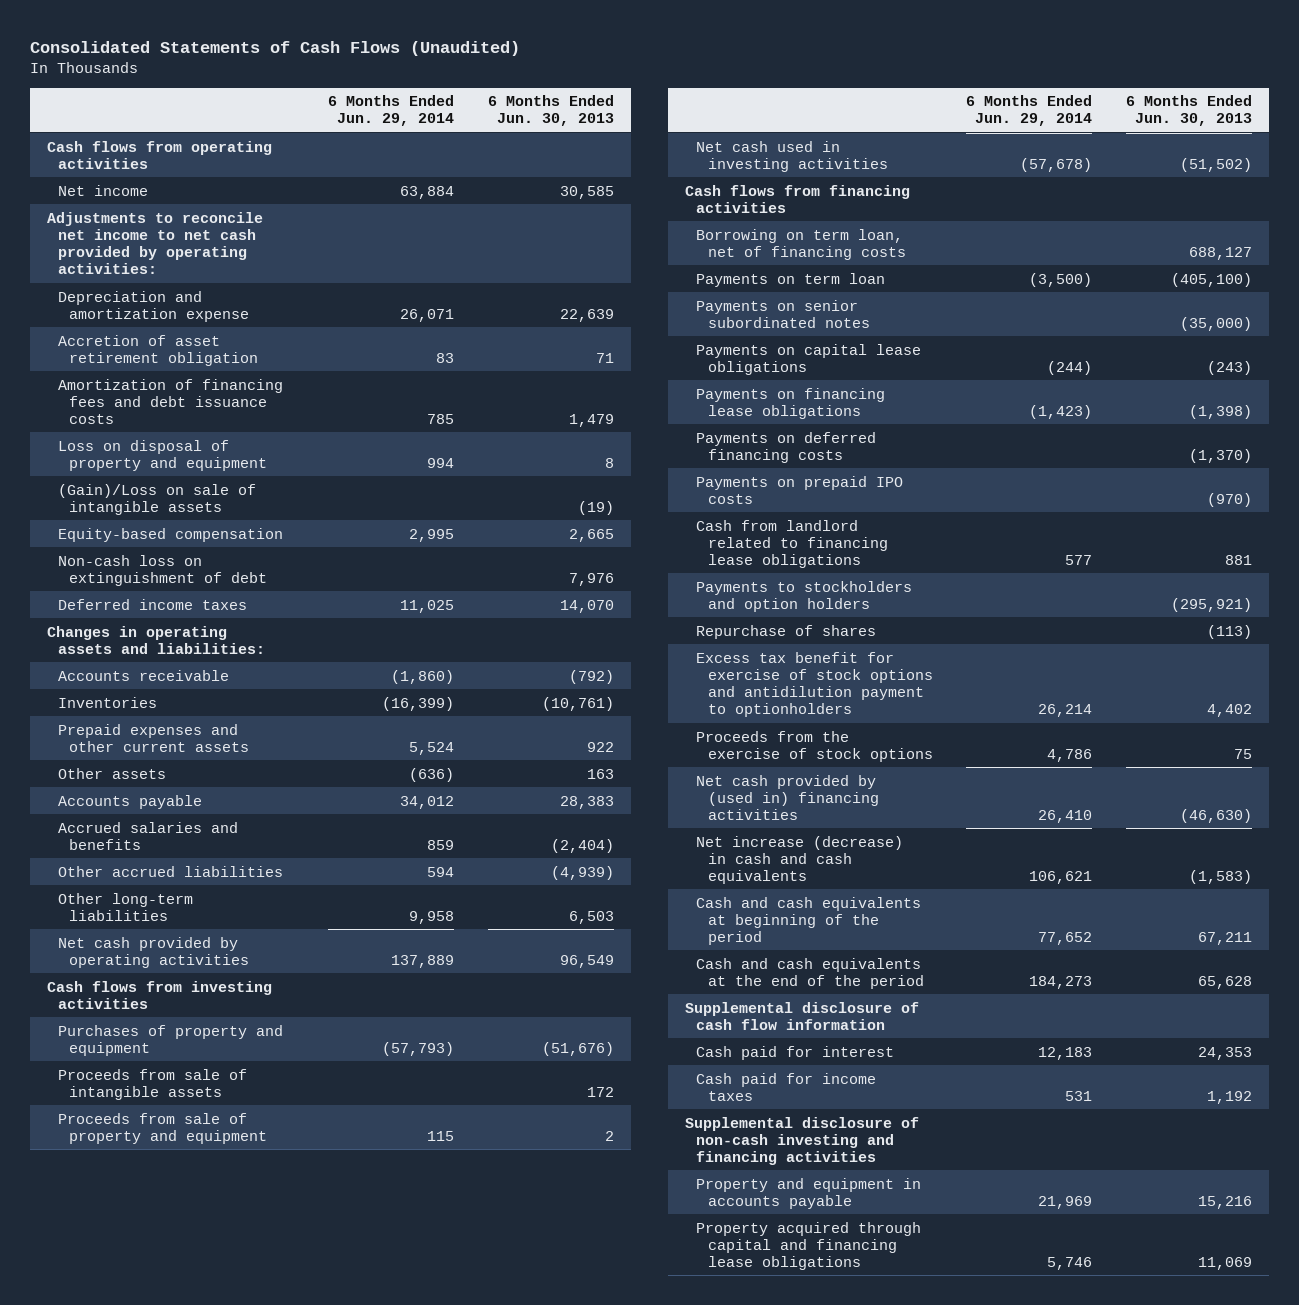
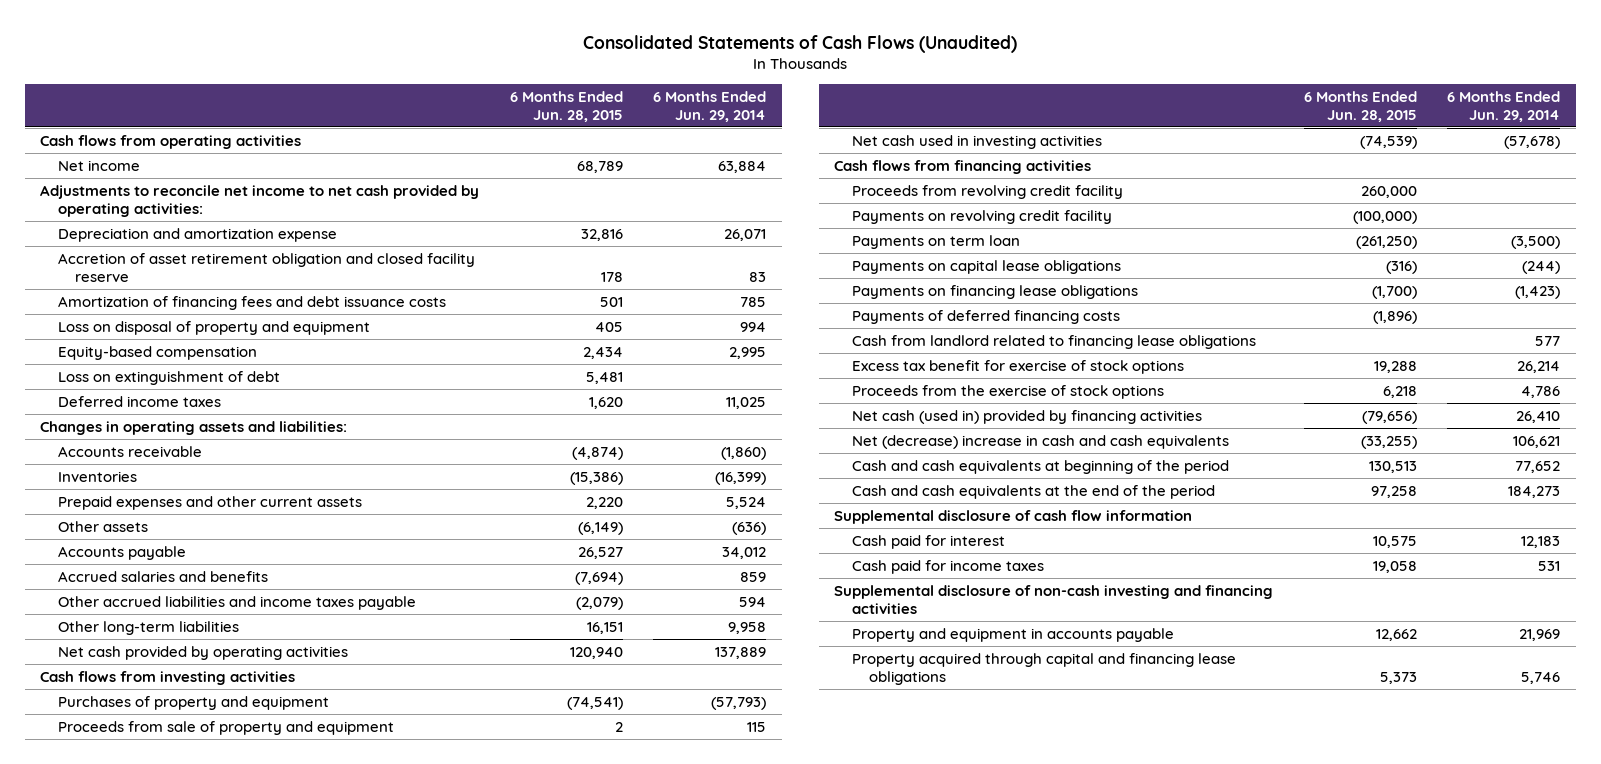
- | 6 Months Ended Jun. 29, 2014 | 6 Months Ended Jun. 30, 2013
+ | 6 Months Ended Jun. 28, 2015 | 6 Months Ended Jun. 29, 2014
- Accretion of asset retirement obligation | 83 | 71
+ Accretion of asset retirement obligation and closed facility reserve | 178 | 83
- (Gain)/Loss on sale of intangible assets | | (19)
- Non-cash loss on extinguishment of debt | | 7,976
+ Loss on extinguishment of debt | 5,481 |
- Other accrued liabilities | 594 | (4,939)
+ Other accrued liabilities and income taxes payable | (2,079) | 594
- Proceeds from sale of intangible assets | | 172
- Borrowing on term loan, net of financing costs | | 688,127
+ Proceeds from revolving credit facility | 260,000 |
+ Payments on revolving credit facility | (100,000) |
- Payments on senior subordinated notes | | (35,000)
- Payments on deferred financing costs | | (1,370)
- Payments on prepaid IPO costs | | (970)
+ Payments of deferred financing costs | (1,896) |
- Payments to stockholders and option holders | | (295,921)
- Repurchase of shares | | (113)
- Excess tax benefit for exercise of stock options and antidilution payment to optionholders | 26,214 | 4,402
+ Excess tax benefit for exercise of stock options | 19,288 | 26,214
- Net cash provided by (used in) financing activities | 26,410 | (46,630)
- Net increase (decrease) in cash and cash equivalents | 106,621 | (1,583)
+ Net cash (used in) provided by financing activities | (79,656) | 26,410
+ Net (decrease) increase in cash and cash equivalents | (33,255) | 106,621

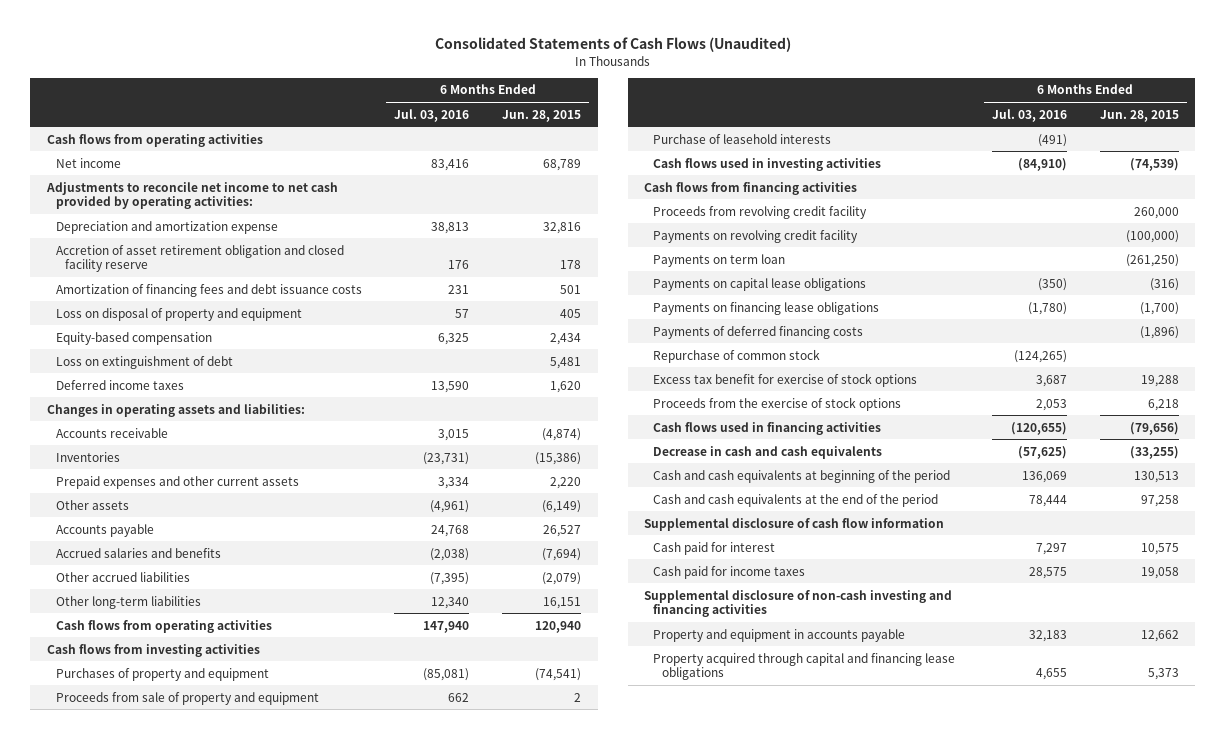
- | 6 Months Ended Jun. 28, 2015 | 6 Months Ended Jun. 29, 2014
+ | 6 Months Ended Jul. 03, 2016 | 6 Months Ended Jun. 28, 2015
- Other accrued liabilities and income taxes payable | (2,079) | 594
+ Other accrued liabilities | (7,395) | (2,079)
- Net cash provided by operating activities | 120,940 | 137,889
+ Cash flows from operating activities | 147,940 | 120,940
- Net cash used in investing activities | (74,539) | (57,678)
+ Purchase of leasehold interests | (491) |
+ Cash flows used in investing activities | (84,910) | (74,539)
- Cash from landlord related to financing lease obligations | | 577
+ Repurchase of common stock | (124,265) |
- Net cash (used in) provided by financing activities | (79,656) | 26,410
- Net (decrease) increase in cash and cash equivalents | (33,255) | 106,621
+ Cash flows used in financing activities | (120,655) | (79,656)
+ Decrease in cash and cash equivalents | (57,625) | (33,255)

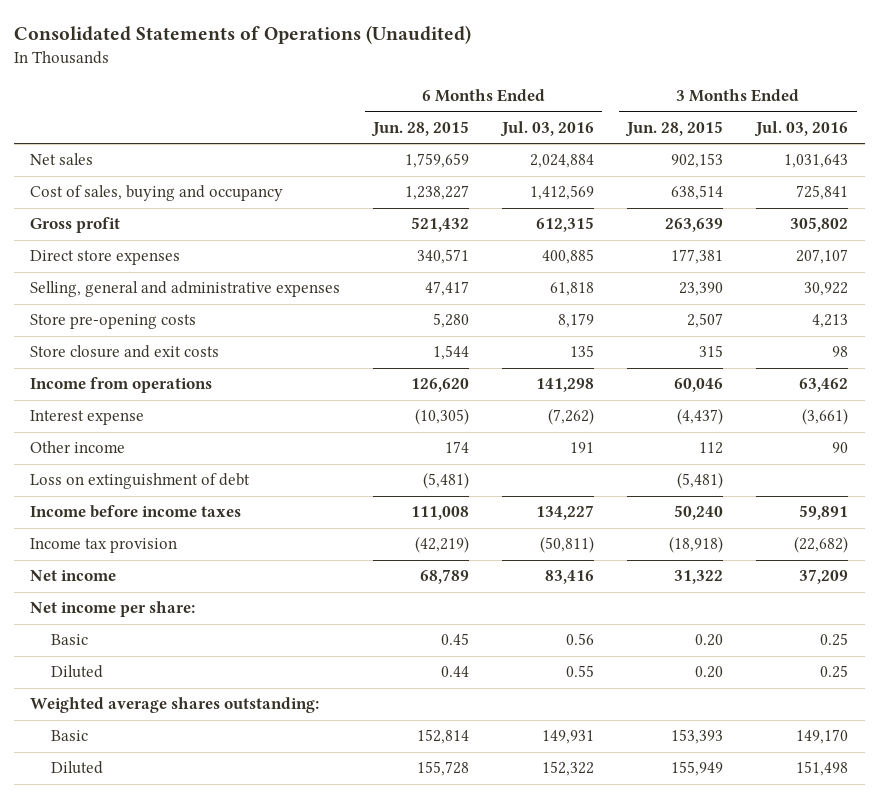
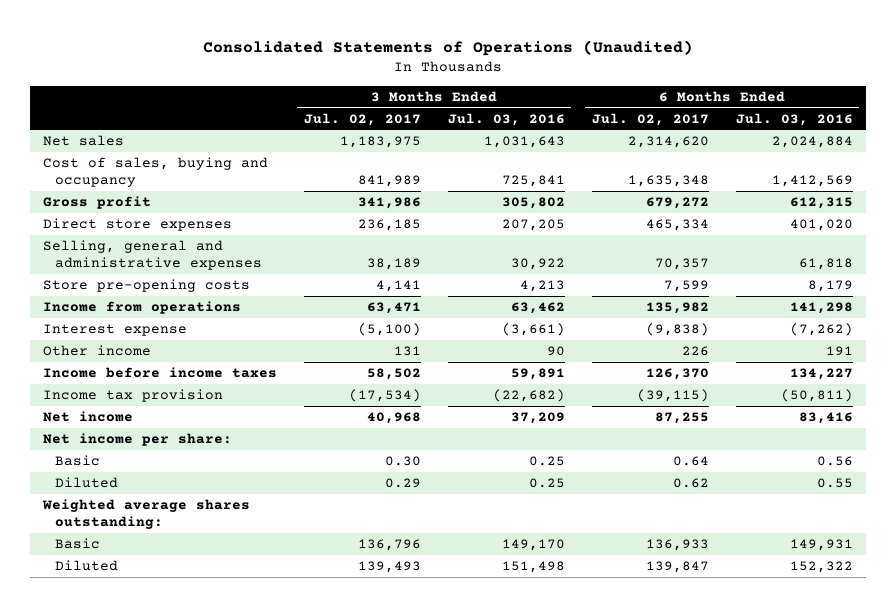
- | 6 Months Ended Jun. 28, 2015 | 6 Months Ended Jul. 03, 2016 | 3 Months Ended Jun. 28, 2015 | 3 Months Ended Jul. 03, 2016
+ | 3 Months Ended Jul. 02, 2017 | 3 Months Ended Jul. 03, 2016 | 6 Months Ended Jul. 02, 2017 | 6 Months Ended Jul. 03, 2016
- Direct store expenses | 340,571 | 400,885 | 177,381 | 207,107
+ Direct store expenses | 236,185 | 207,205 | 465,334 | 401,020
- Store closure and exit costs | 1,544 | 135 | 315 | 98
- Loss on extinguishment of debt | (5,481) | | (5,481) |

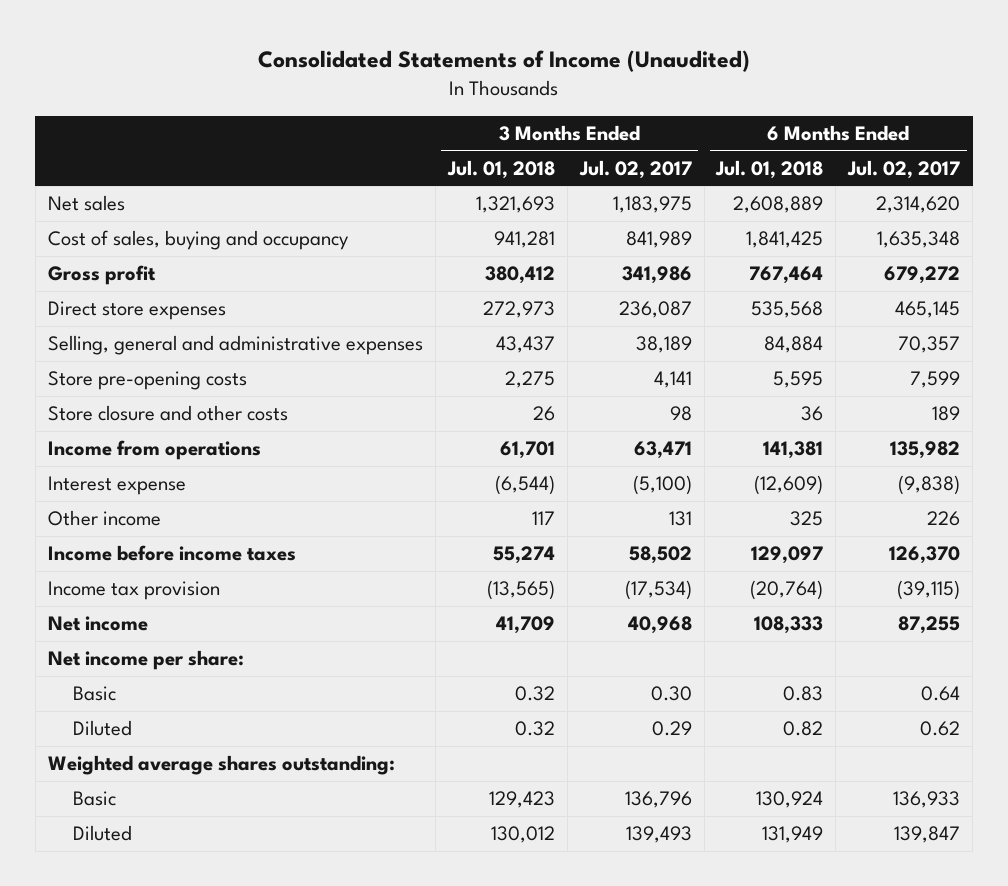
- Consolidated Statements of Operations (Unaudited)
+ Consolidated Statements of Income (Unaudited)
- | 3 Months Ended Jul. 02, 2017 | 3 Months Ended Jul. 03, 2016 | 6 Months Ended Jul. 02, 2017 | 6 Months Ended Jul. 03, 2016
+ | 3 Months Ended Jul. 01, 2018 | 3 Months Ended Jul. 02, 2017 | 6 Months Ended Jul. 01, 2018 | 6 Months Ended Jul. 02, 2017
- Direct store expenses | 236,185 | 207,205 | 465,334 | 401,020
+ Direct store expenses | 272,973 | 236,087 | 535,568 | 465,145
+ Store closure and other costs | 26 | 98 | 36 | 189

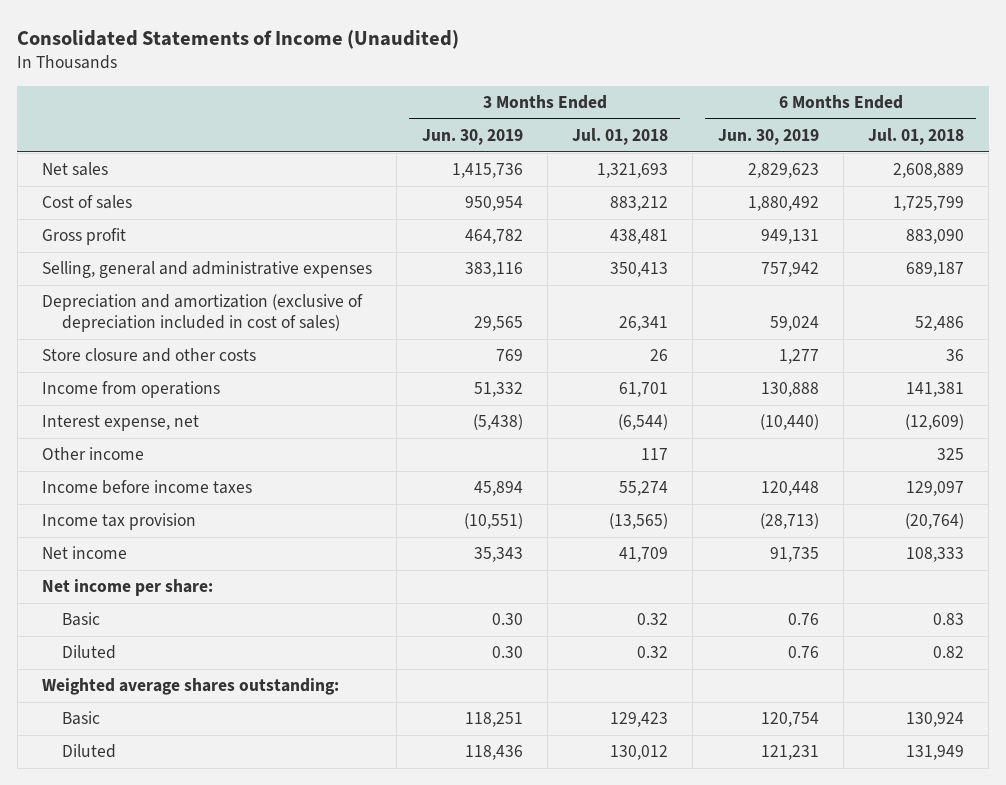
- | 3 Months Ended Jul. 01, 2018 | 3 Months Ended Jul. 02, 2017 | 6 Months Ended Jul. 01, 2018 | 6 Months Ended Jul. 02, 2017
+ | 3 Months Ended Jun. 30, 2019 | 3 Months Ended Jul. 01, 2018 | 6 Months Ended Jun. 30, 2019 | 6 Months Ended Jul. 01, 2018
- Cost of sales, buying and occupancy | 941,281 | 841,989 | 1,841,425 | 1,635,348
- Gross profit | 380,412 | 341,986 | 767,464 | 679,272
- Direct store expenses | 272,973 | 236,087 | 535,568 | 465,145
- Selling, general and administrative expenses | 43,437 | 38,189 | 84,884 | 70,357
- Store pre-opening costs | 2,275 | 4,141 | 5,595 | 7,599
+ Cost of sales | 950,954 | 883,212 | 1,880,492 | 1,725,799
+ Gross profit | 464,782 | 438,481 | 949,131 | 883,090
+ Selling, general and administrative expenses | 383,116 | 350,413 | 757,942 | 689,187
+ Depreciation and amortization (exclusive of depreciation included in cost of sales) | 29,565 | 26,341 | 59,024 | 52,486
- Interest expense | (6,544) | (5,100) | (12,609) | (9,838)
+ Interest expense, net | (5,438) | (6,544) | (10,440) | (12,609)

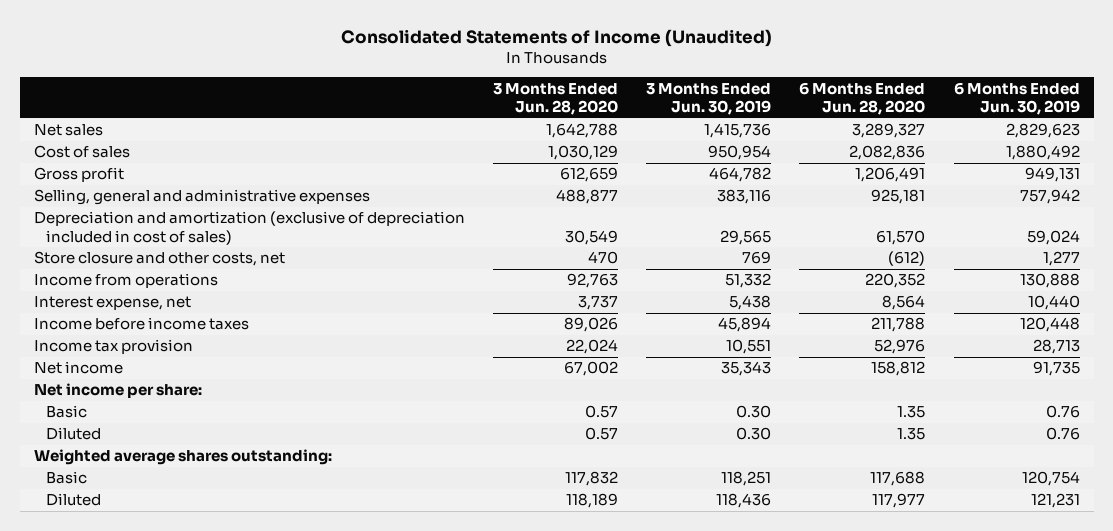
- | 3 Months Ended Jun. 30, 2019 | 3 Months Ended Jul. 01, 2018 | 6 Months Ended Jun. 30, 2019 | 6 Months Ended Jul. 01, 2018
+ | 3 Months Ended Jun. 28, 2020 | 3 Months Ended Jun. 30, 2019 | 6 Months Ended Jun. 28, 2020 | 6 Months Ended Jun. 30, 2019
- Store closure and other costs | 769 | 26 | 1,277 | 36
+ Store closure and other costs, net | 470 | 769 | (612) | 1,277
- Interest expense, net | (5,438) | (6,544) | (10,440) | (12,609)
- Other income | | 117 | | 325
+ Interest expense, net | 3,737 | 5,438 | 8,564 | 10,440
- Income tax provision | (10,551) | (13,565) | (28,713) | (20,764)
+ Income tax provision | 22,024 | 10,551 | 52,976 | 28,713

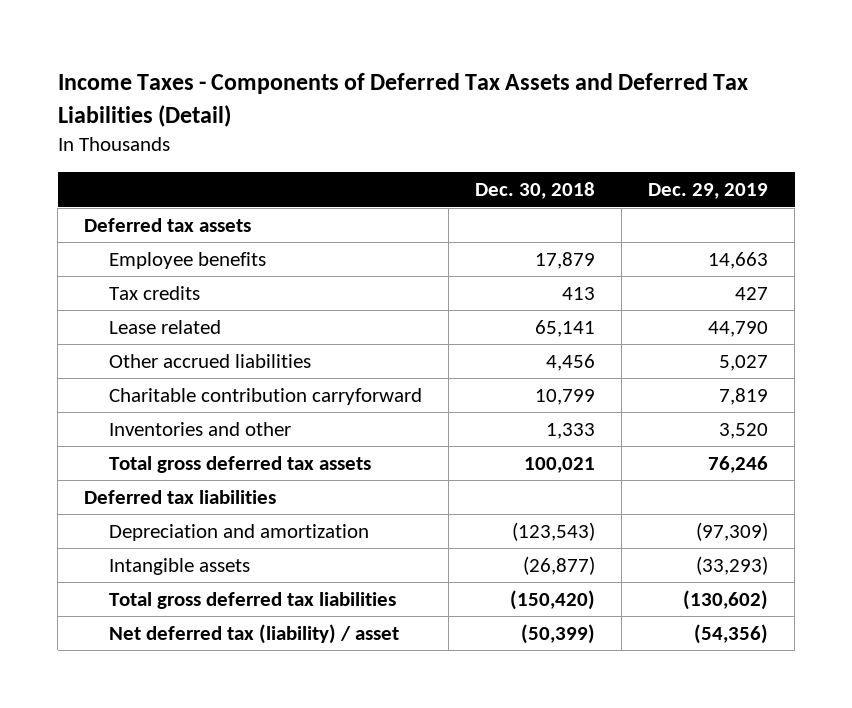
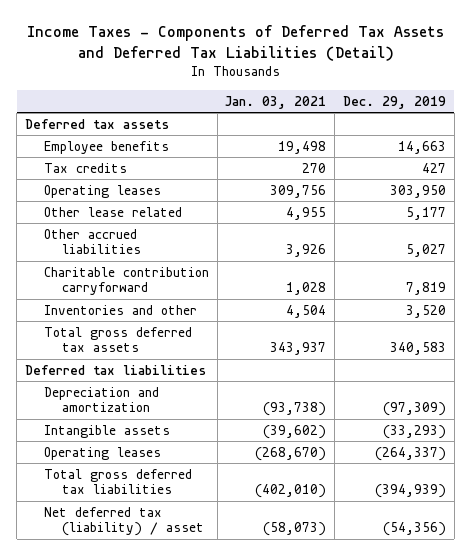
- | Dec. 30, 2018 | Dec. 29, 2019
+ | Jan. 03, 2021 | Dec. 29, 2019
- Lease related | 65,141 | 44,790
+ Operating leases | 309,756 | 303,950
+ Other lease related | 4,955 | 5,177
- Total gross deferred tax assets | 100,021 | 76,246
+ Total gross deferred tax assets | 343,937 | 340,583
- Total gross deferred tax liabilities | (150,420) | (130,602)
+ Operating leases | (268,670) | (264,337)
+ Total gross deferred tax liabilities | (402,010) | (394,939)

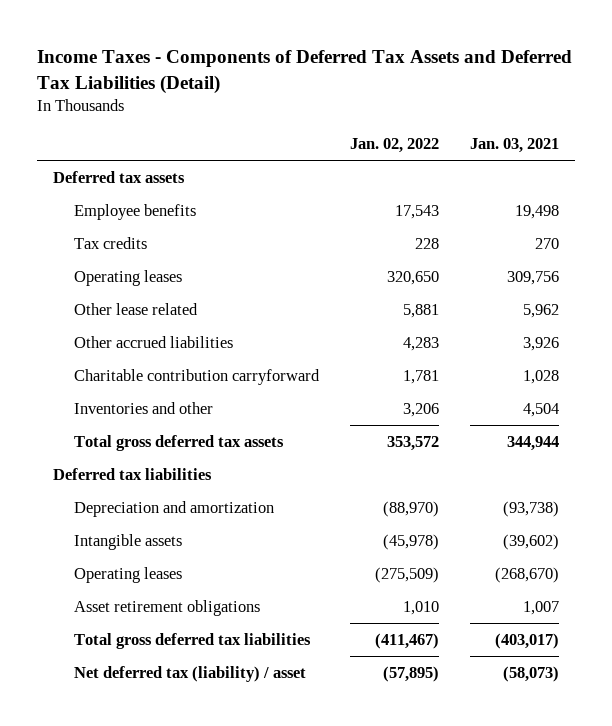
- | Jan. 03, 2021 | Dec. 29, 2019
+ | Jan. 02, 2022 | Jan. 03, 2021
- Other lease related | 4,955 | 5,177
+ Other lease related | 5,881 | 5,962
- Total gross deferred tax assets | 343,937 | 340,583
+ Total gross deferred tax assets | 353,572 | 344,944
- Total gross deferred tax liabilities | (402,010) | (394,939)
+ Asset retirement obligations | 1,010 | 1,007
+ Total gross deferred tax liabilities | (411,467) | (403,017)

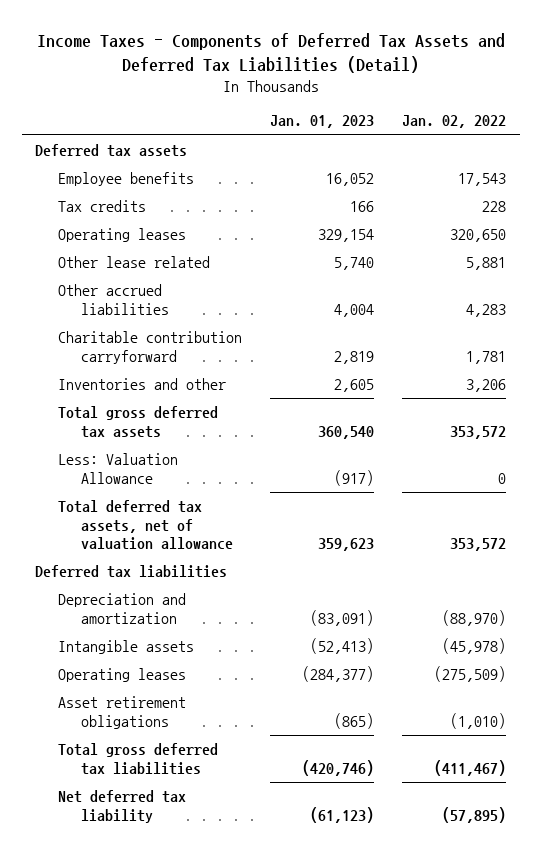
- | Jan. 02, 2022 | Jan. 03, 2021
+ | Jan. 01, 2023 | Jan. 02, 2022
+ Less: Valuation Allowance | (917) | 0
+ Total deferred tax assets, net of valuation allowance | 359,623 | 353,572
- Asset retirement obligations | 1,010 | 1,007
+ Asset retirement obligations | (865) | (1,010)
- Net deferred tax (liability) / asset | (57,895) | (58,073)
+ Net deferred tax liability | (61,123) | (57,895)

